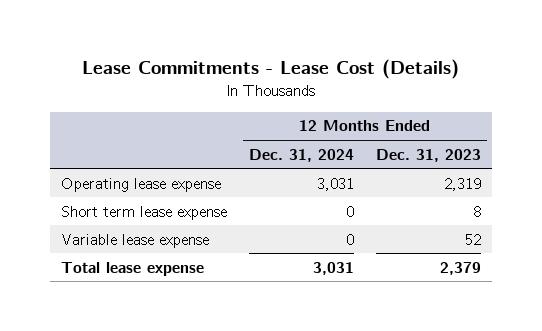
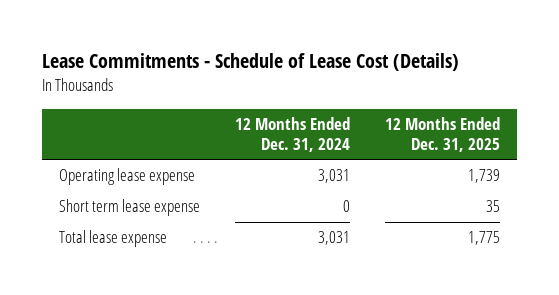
- Lease Commitments - Lease Cost (Details)
+ Lease Commitments - Schedule of Lease Cost (Details)
- | 12 Months Ended Dec. 31, 2024 | 12 Months Ended Dec. 31, 2023
+ | 12 Months Ended Dec. 31, 2024 | 12 Months Ended Dec. 31, 2025
- Variable lease expense | 0 | 52

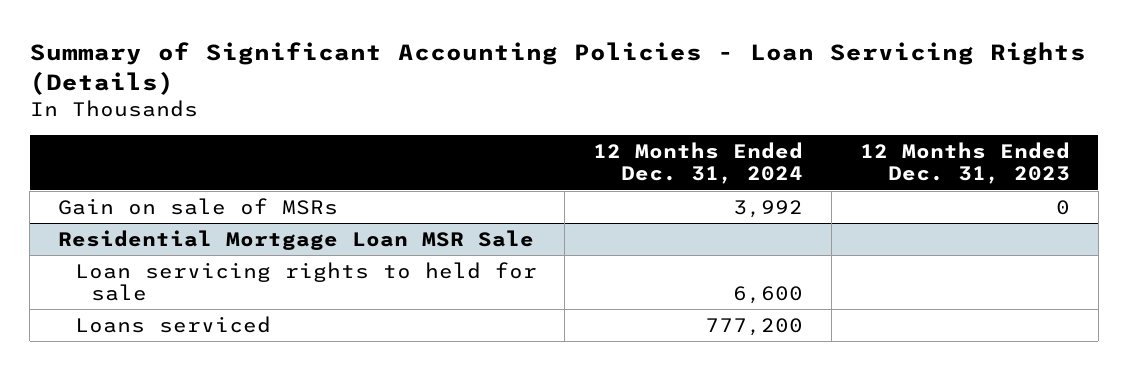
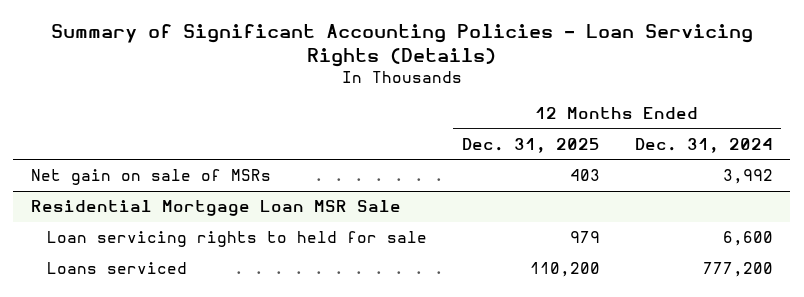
- | 12 Months Ended Dec. 31, 2024 | 12 Months Ended Dec. 31, 2023
+ | 12 Months Ended Dec. 31, 2025 | 12 Months Ended Dec. 31, 2024
- Gain on sale of MSRs | 3,992 | 0
+ Net gain on sale of MSRs | 403 | 3,992

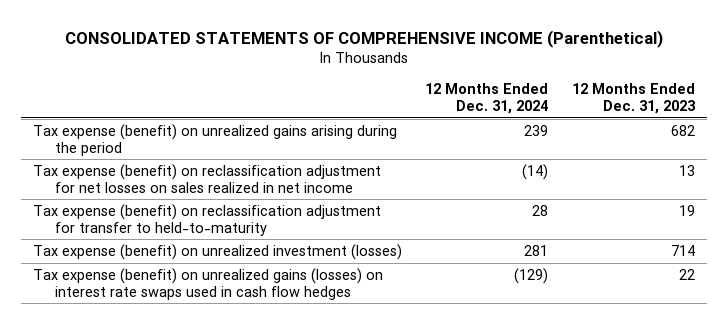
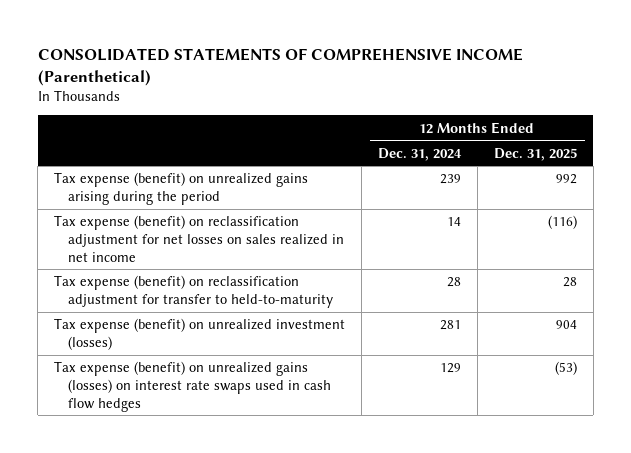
- | 12 Months Ended Dec. 31, 2024 | 12 Months Ended Dec. 31, 2023
+ | 12 Months Ended Dec. 31, 2024 | 12 Months Ended Dec. 31, 2025
- Tax expense (benefit) on reclassification adjustment for net losses on sales realized in net income | (14) | 13
+ Tax expense (benefit) on reclassification adjustment for net losses on sales realized in net income | 14 | (116)
- Tax expense (benefit) on unrealized gains (losses) on interest rate swaps used in cash flow hedges | (129) | 22
+ Tax expense (benefit) on unrealized gains (losses) on interest rate swaps used in cash flow hedges | 129 | (53)

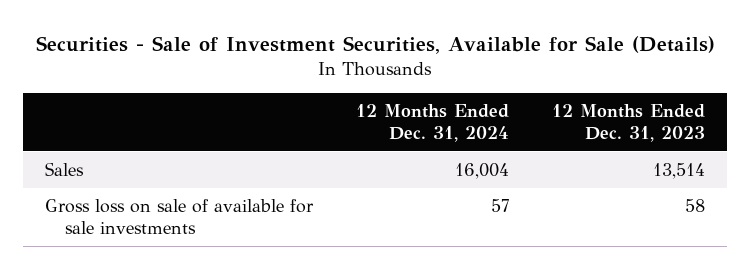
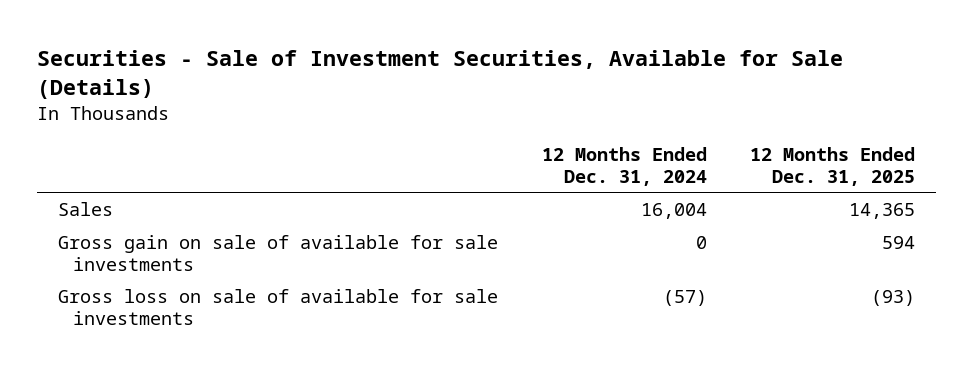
- | 12 Months Ended Dec. 31, 2024 | 12 Months Ended Dec. 31, 2023
+ | 12 Months Ended Dec. 31, 2024 | 12 Months Ended Dec. 31, 2025
- Gross loss on sale of available for sale investments | 57 | 58
+ Gross gain on sale of available for sale investments | 0 | 594
+ Gross loss on sale of available for sale investments | (57) | (93)

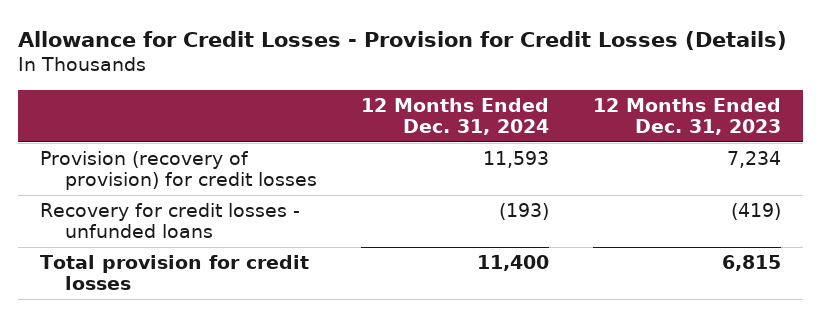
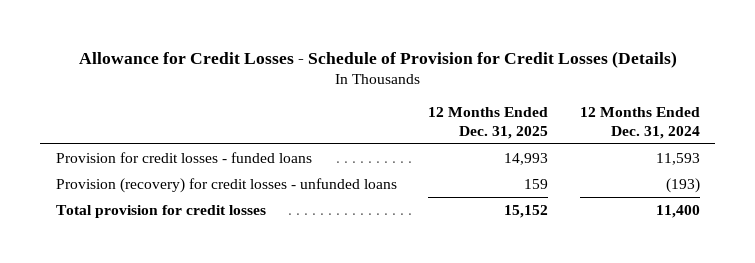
- Allowance for Credit Losses - Provision for Credit Losses (Details)
+ Allowance for Credit Losses - Schedule of Provision for Credit Losses (Details)
- | 12 Months Ended Dec. 31, 2024 | 12 Months Ended Dec. 31, 2023
+ | 12 Months Ended Dec. 31, 2025 | 12 Months Ended Dec. 31, 2024
- Provision (recovery of provision) for credit losses | 11,593 | 7,234
- Recovery for credit losses - unfunded loans | (193) | (419)
+ Provision for credit losses - funded loans | 14,993 | 11,593
+ Provision (recovery) for credit losses - unfunded loans | 159 | (193)

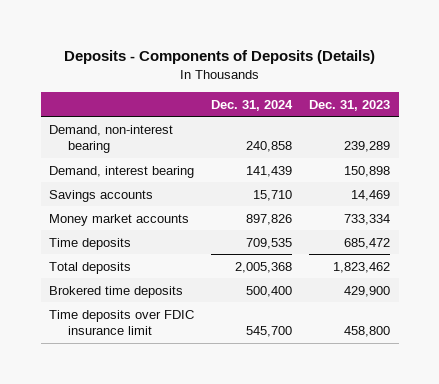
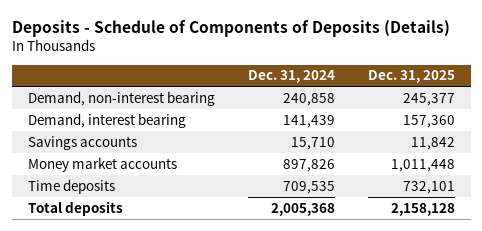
- Deposits - Components of Deposits (Details)
+ Deposits - Schedule of Components of Deposits (Details)
- | Dec. 31, 2024 | Dec. 31, 2023
+ | Dec. 31, 2024 | Dec. 31, 2025
- Brokered time deposits | 500,400 | 429,900
- Time deposits over FDIC insurance limit | 545,700 | 458,800

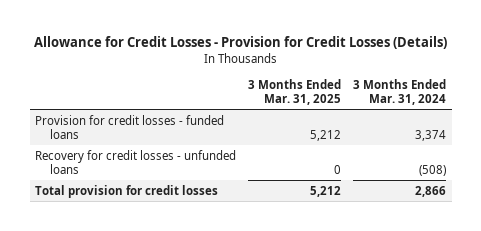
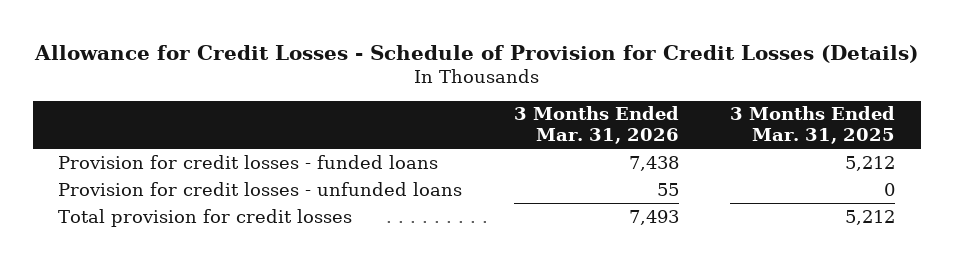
- Allowance for Credit Losses - Provision for Credit Losses (Details)
+ Allowance for Credit Losses - Schedule of Provision for Credit Losses (Details)
- | 3 Months Ended Mar. 31, 2025 | 3 Months Ended Mar. 31, 2024
+ | 3 Months Ended Mar. 31, 2026 | 3 Months Ended Mar. 31, 2025
- Recovery for credit losses - unfunded loans | 0 | (508)
+ Provision for credit losses - unfunded loans | 55 | 0

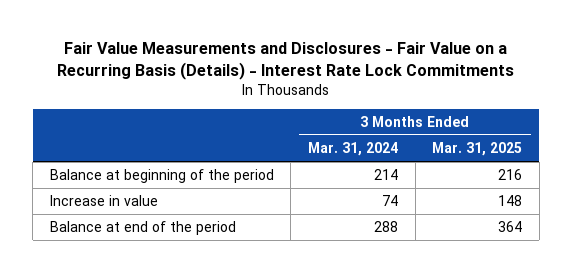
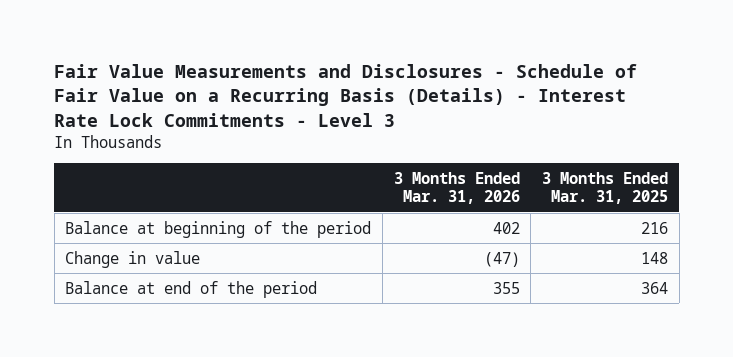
- Fair Value Measurements and Disclosures - Fair Value on a Recurring Basis (Details) - Interest Rate Lock Commitments
+ Fair Value Measurements and Disclosures - Schedule of Fair Value on a Recurring Basis (Details) - Interest Rate Lock Commitments - Level 3
- | 3 Months Ended Mar. 31, 2024 | 3 Months Ended Mar. 31, 2025
+ | 3 Months Ended Mar. 31, 2026 | 3 Months Ended Mar. 31, 2025
- Increase in value | 74 | 148
+ Change in value | (47) | 148

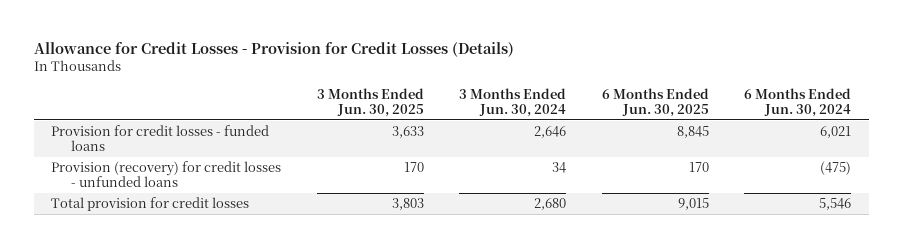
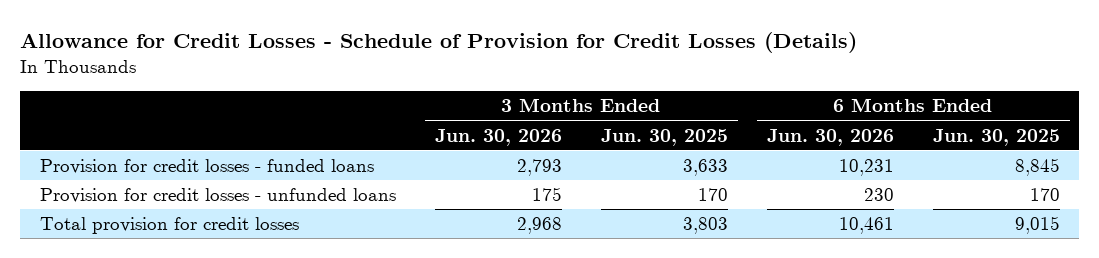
- Allowance for Credit Losses - Provision for Credit Losses (Details)
+ Allowance for Credit Losses - Schedule of Provision for Credit Losses (Details)
- | 3 Months Ended Jun. 30, 2025 | 3 Months Ended Jun. 30, 2024 | 6 Months Ended Jun. 30, 2025 | 6 Months Ended Jun. 30, 2024
+ | 3 Months Ended Jun. 30, 2026 | 3 Months Ended Jun. 30, 2025 | 6 Months Ended Jun. 30, 2026 | 6 Months Ended Jun. 30, 2025
- Provision (recovery) for credit losses - unfunded loans | 170 | 34 | 170 | (475)
+ Provision for credit losses - unfunded loans | 175 | 170 | 230 | 170

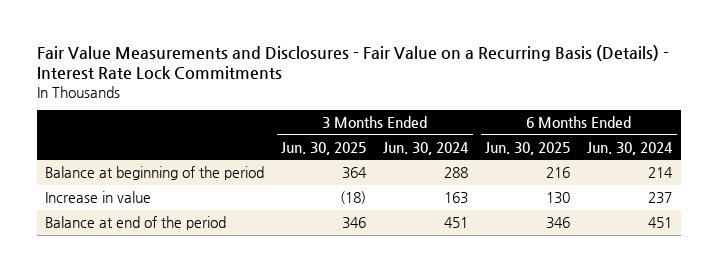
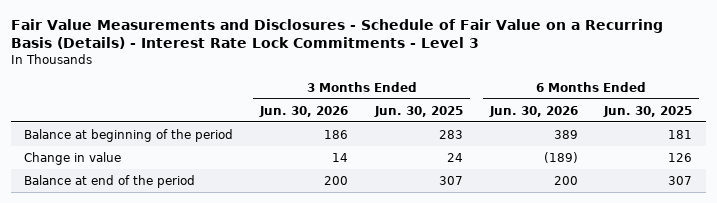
- Fair Value Measurements and Disclosures - Fair Value on a Recurring Basis (Details) - Interest Rate Lock Commitments
+ Fair Value Measurements and Disclosures - Schedule of Fair Value on a Recurring Basis (Details) - Interest Rate Lock Commitments - Level 3
- | 3 Months Ended Jun. 30, 2025 | 3 Months Ended Jun. 30, 2024 | 6 Months Ended Jun. 30, 2025 | 6 Months Ended Jun. 30, 2024
+ | 3 Months Ended Jun. 30, 2026 | 3 Months Ended Jun. 30, 2025 | 6 Months Ended Jun. 30, 2026 | 6 Months Ended Jun. 30, 2025
- Balance at beginning of the period | 364 | 288 | 216 | 214
- Increase in value | (18) | 163 | 130 | 237
- Balance at end of the period | 346 | 451 | 346 | 451
+ Balance at beginning of the period | 186 | 283 | 389 | 181
+ Change in value | 14 | 24 | (189) | 126
+ Balance at end of the period | 200 | 307 | 200 | 307

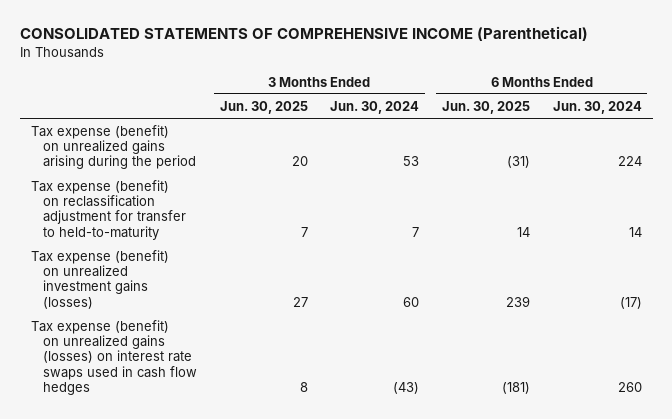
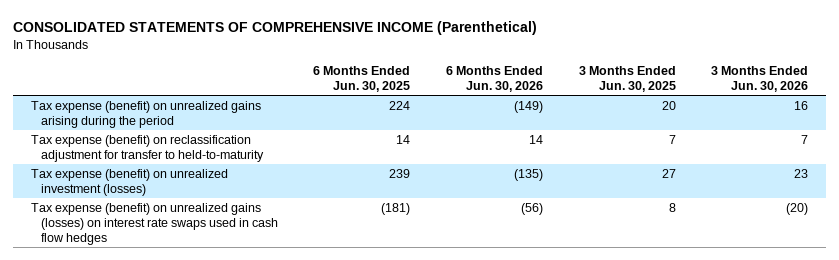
- | 3 Months Ended Jun. 30, 2025 | 3 Months Ended Jun. 30, 2024 | 6 Months Ended Jun. 30, 2025 | 6 Months Ended Jun. 30, 2024
+ | 6 Months Ended Jun. 30, 2025 | 6 Months Ended Jun. 30, 2026 | 3 Months Ended Jun. 30, 2025 | 3 Months Ended Jun. 30, 2026
- Tax expense (benefit) on unrealized gains arising during the period | 20 | 53 | (31) | 224
+ Tax expense (benefit) on unrealized gains arising during the period | 224 | (149) | 20 | 16
- Tax expense (benefit) on unrealized investment gains (losses) | 27 | 60 | 239 | (17)
+ Tax expense (benefit) on unrealized investment (losses) | 239 | (135) | 27 | 23

